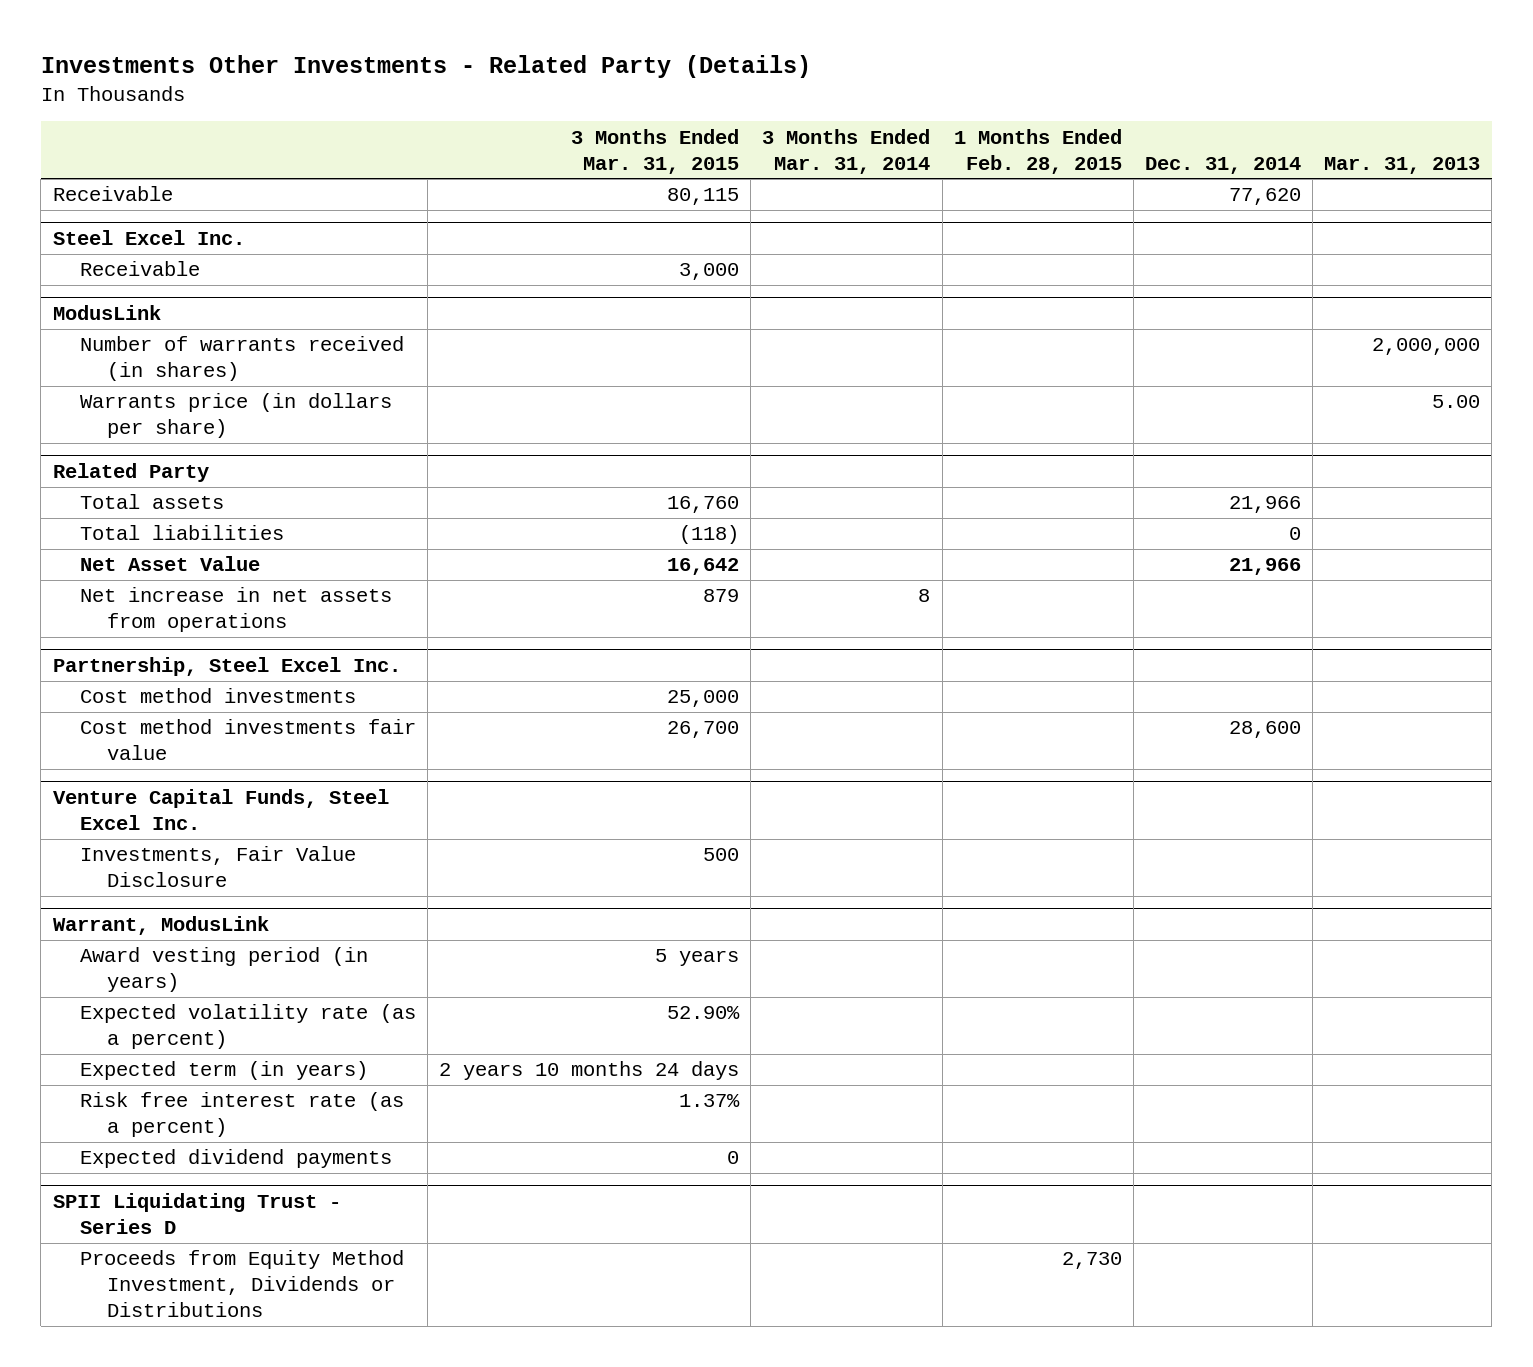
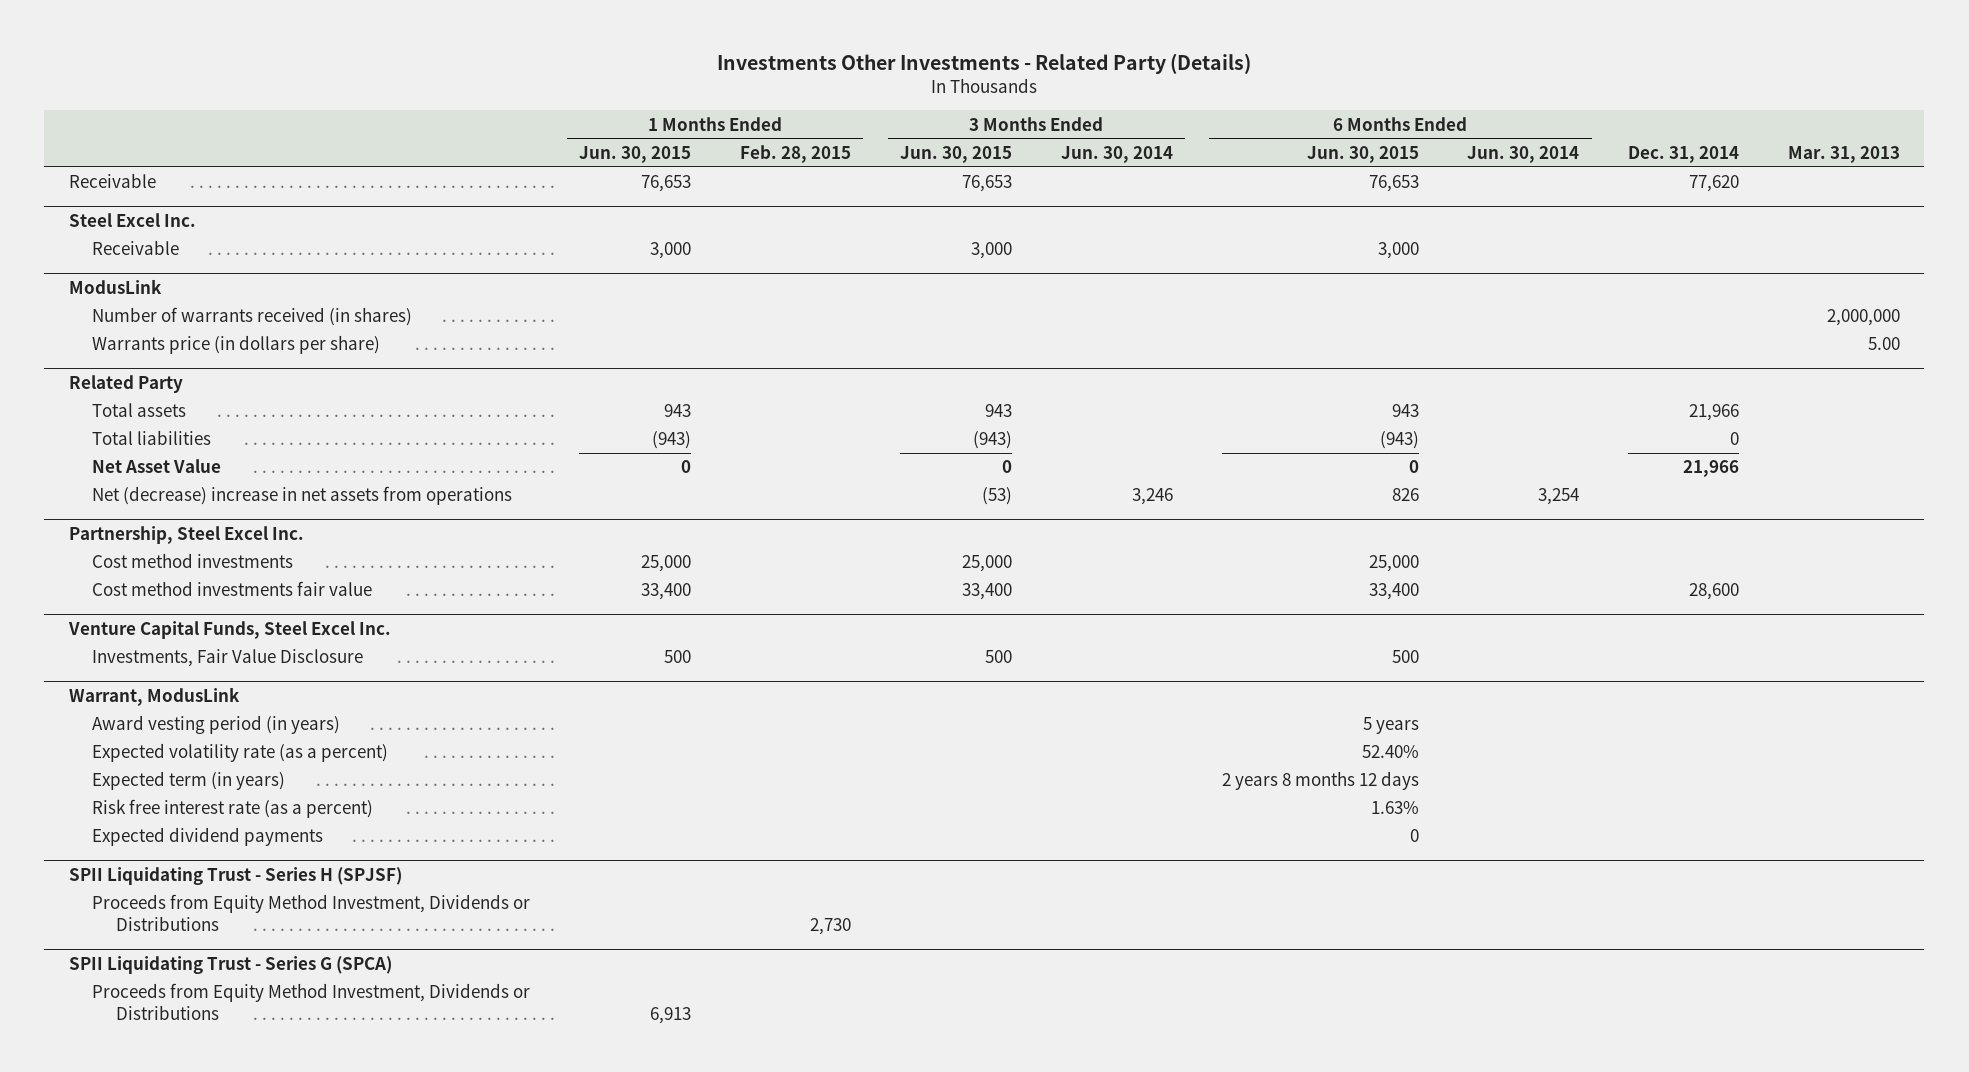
- | 3 Months Ended Mar. 31, 2015 | 3 Months Ended Mar. 31, 2014 | 1 Months Ended Feb. 28, 2015 | Dec. 31, 2014 | Mar. 31, 2013
+ | 1 Months Ended Jun. 30, 2015 | 1 Months Ended Feb. 28, 2015 | 3 Months Ended Jun. 30, 2015 | 3 Months Ended Jun. 30, 2014 | 6 Months Ended Jun. 30, 2015 | 6 Months Ended Jun. 30, 2014 | Dec. 31, 2014 | Mar. 31, 2013
@ Related Party
- Net increase in net assets from operations | 879 | 8 | | |
+ Net (decrease) increase in net assets from operations | | | (53) | 3,246 | 826 | 3,254 | |
- SPII Liquidating Trust - Series D
+ SPII Liquidating Trust - Series H (SPJSF)
+ SPII Liquidating Trust - Series G (SPCA)
+ Proceeds from Equity Method Investment, Dividends or Distributions | 6,913 | | | | | | |

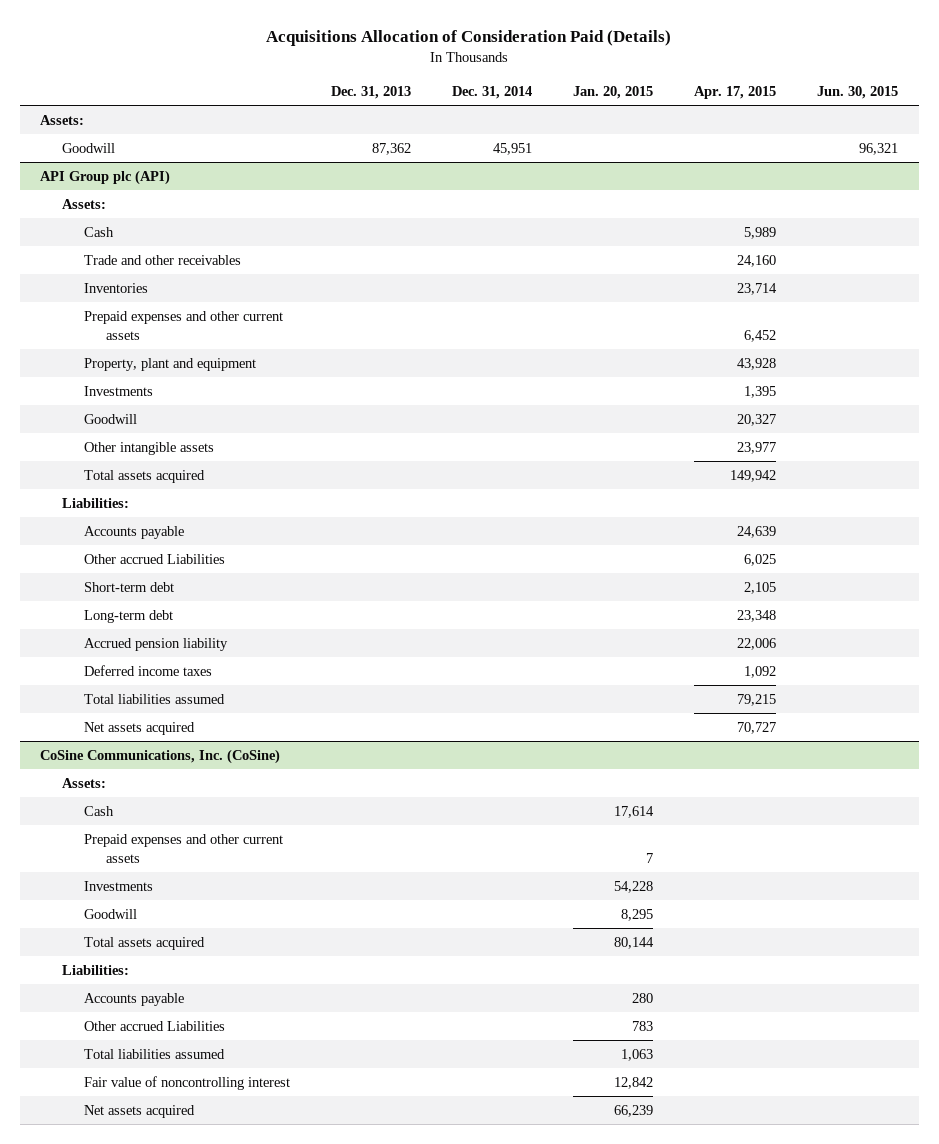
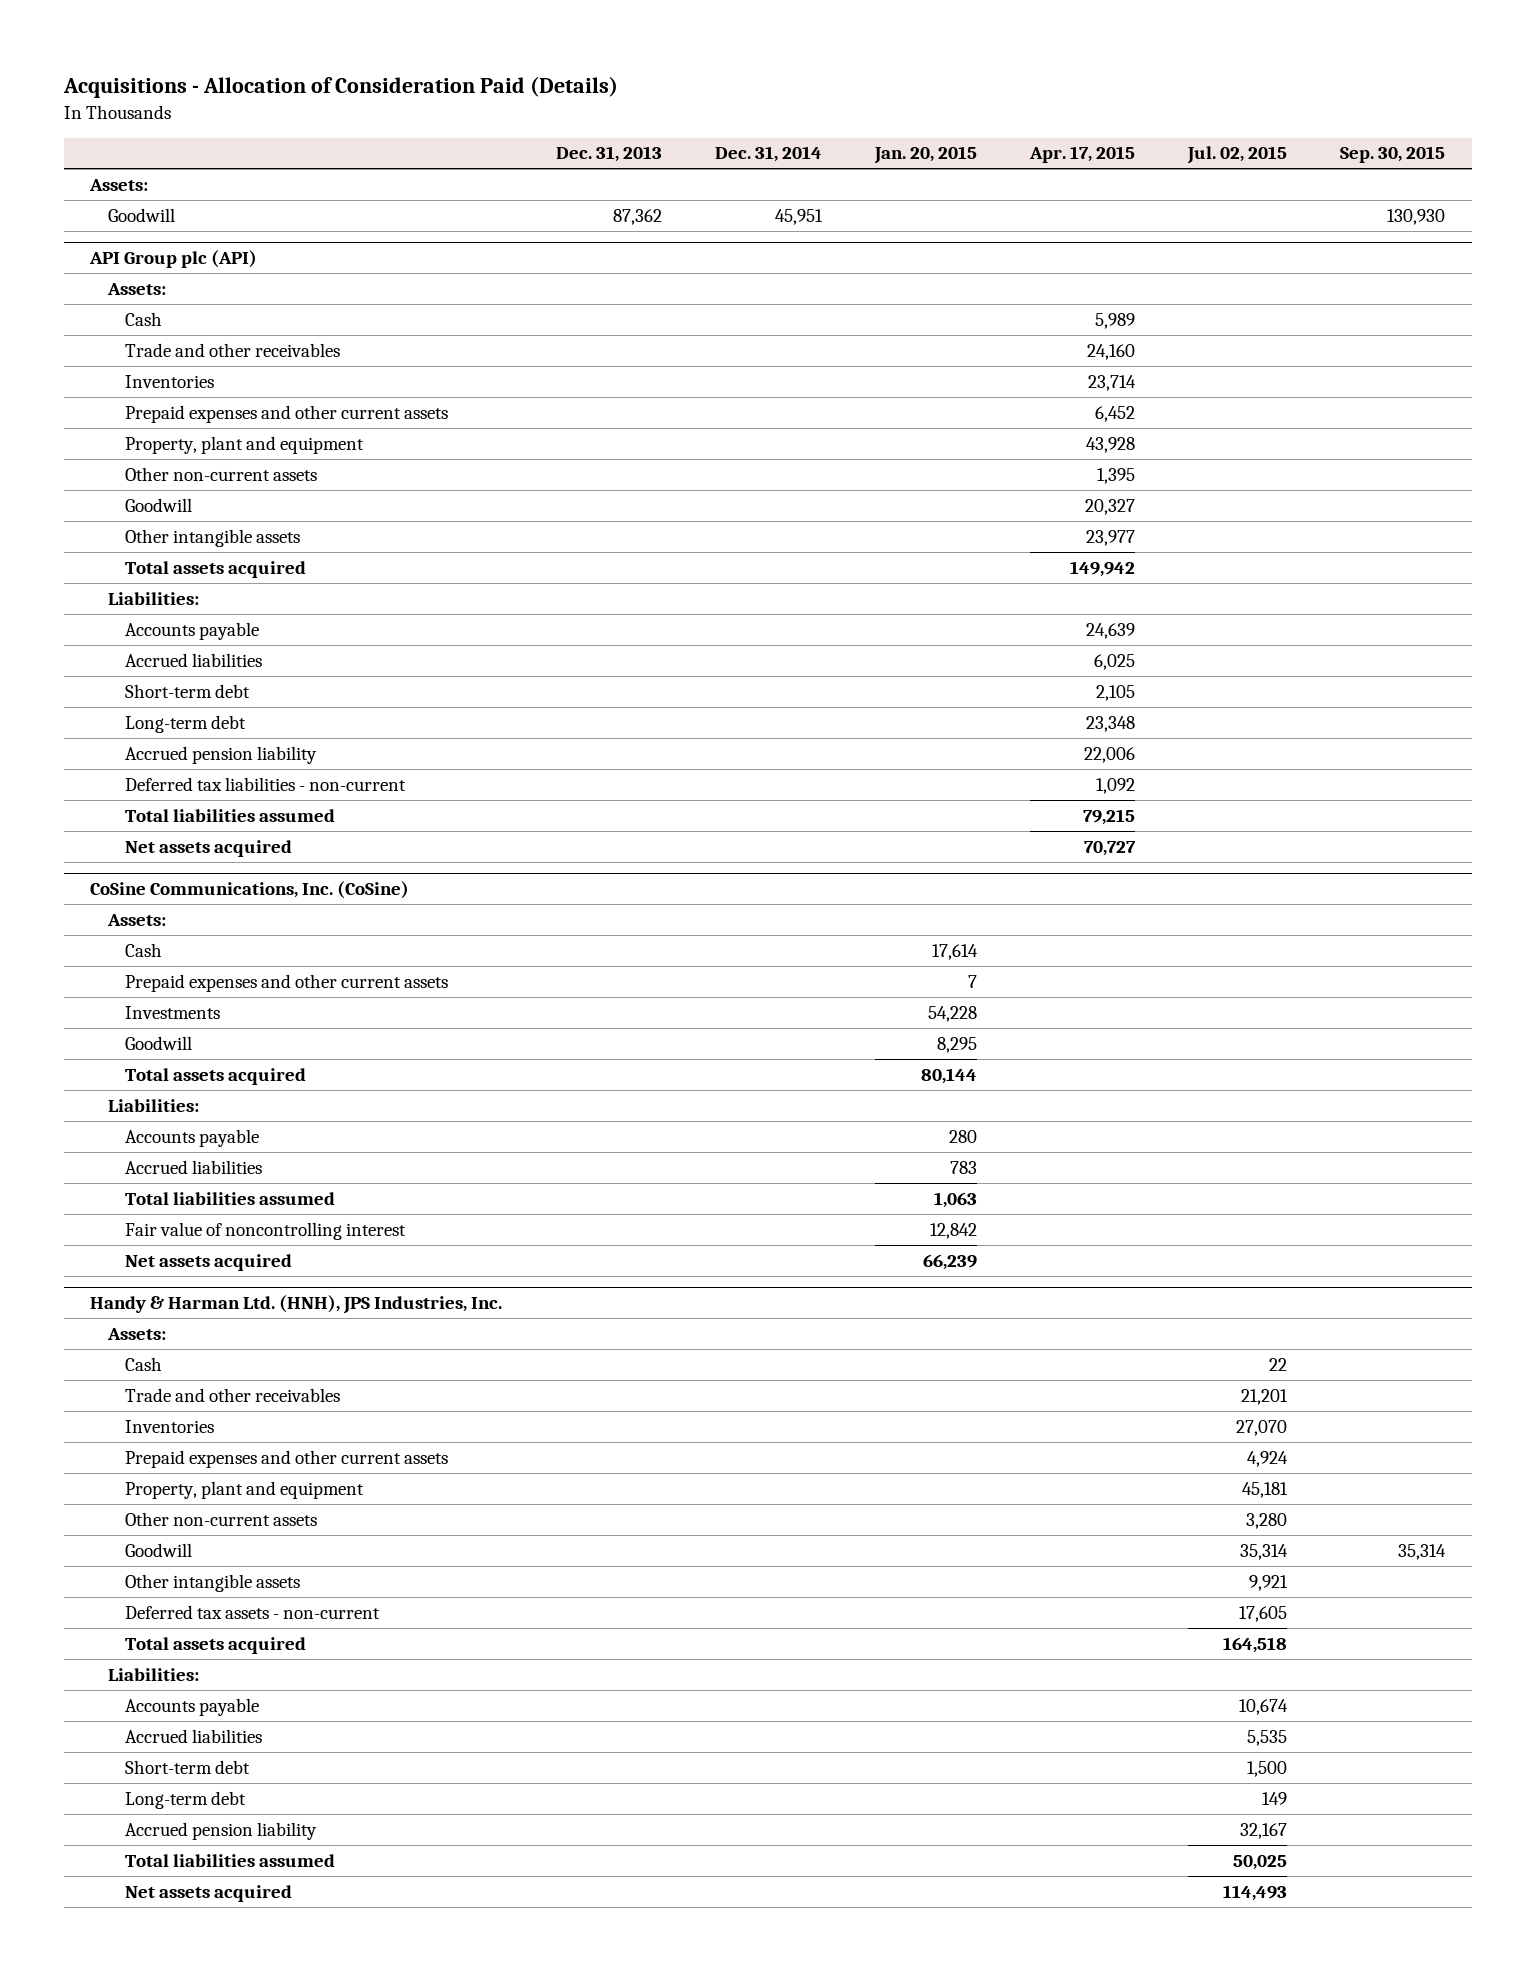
- Acquisitions Allocation of Consideration Paid (Details)
+ Acquisitions - Allocation of Consideration Paid (Details)
- | Dec. 31, 2013 | Dec. 31, 2014 | Jan. 20, 2015 | Apr. 17, 2015 | Jun. 30, 2015
+ | Dec. 31, 2013 | Dec. 31, 2014 | Jan. 20, 2015 | Apr. 17, 2015 | Jul. 02, 2015 | Sep. 30, 2015
@ API Group plc (API)
- Investments | | | | 1,395 |
+ Other non-current assets | | | | 1,395 | |
- Other accrued Liabilities | | | | 6,025 |
+ Accrued liabilities | | | | 6,025 | |
- Deferred income taxes | | | | 1,092 |
+ Deferred tax liabilities - non-current | | | | 1,092 | |
@ CoSine Communications, Inc. (CoSine)
- Other accrued Liabilities | | | 783 | |
+ Accrued liabilities | | | 783 | | |
+ Handy & Harman Ltd. (HNH), JPS Industries, Inc.
+ Assets:
+ Cash | | | | | 22 |
+ Trade and other receivables | | | | | 21,201 |
+ Inventories | | | | | 27,070 |
+ Prepaid expenses and other current assets | | | | | 4,924 |
+ Property, plant and equipment | | | | | 45,181 |
+ Other non-current assets | | | | | 3,280 |
+ Goodwill | | | | | 35,314 | 35,314
+ Other intangible assets | | | | | 9,921 |
+ Deferred tax assets - non-current | | | | | 17,605 |
+ Total assets acquired | | | | | 164,518 |
+ Liabilities:
+ Accounts payable | | | | | 10,674 |
+ Accrued liabilities | | | | | 5,535 |
+ Short-term debt | | | | | 1,500 |
+ Long-term debt | | | | | 149 |
+ Accrued pension liability | | | | | 32,167 |
+ Total liabilities assumed | | | | | 50,025 |
+ Net assets acquired | | | | | 114,493 |

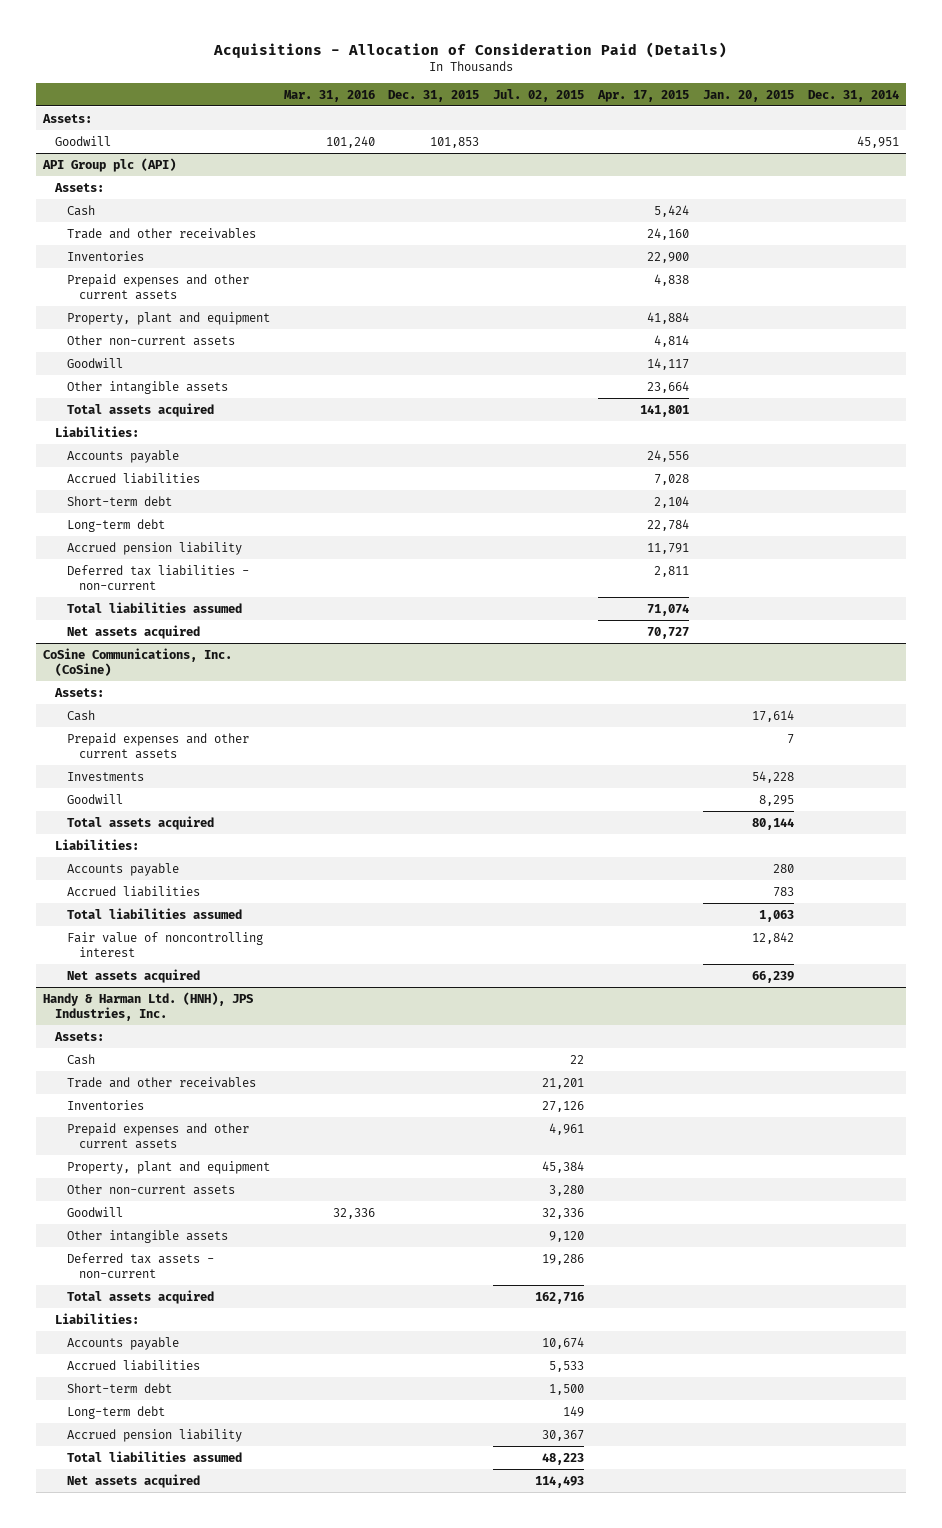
- | Dec. 31, 2013 | Dec. 31, 2014 | Jan. 20, 2015 | Apr. 17, 2015 | Jul. 02, 2015 | Sep. 30, 2015
+ | Mar. 31, 2016 | Dec. 31, 2015 | Jul. 02, 2015 | Apr. 17, 2015 | Jan. 20, 2015 | Dec. 31, 2014
@ API Group plc (API)
- Cash | | | | 5,989 | |
+ Cash | | | | 5,424 | |
- Inventories | | | | 23,714 | |
- Prepaid expenses and other current assets | | | | 6,452 | |
- Property, plant and equipment | | | | 43,928 | |
- Other non-current assets | | | | 1,395 | |
- Goodwill | | | | 20,327 | |
- Other intangible assets | | | | 23,977 | |
- Total assets acquired | | | | 149,942 | |
+ Inventories | | | | 22,900 | |
+ Prepaid expenses and other current assets | | | | 4,838 | |
+ Property, plant and equipment | | | | 41,884 | |
+ Other non-current assets | | | | 4,814 | |
+ Goodwill | | | | 14,117 | |
+ Other intangible assets | | | | 23,664 | |
+ Total assets acquired | | | | 141,801 | |
- Accounts payable | | | | 24,639 | |
- Accrued liabilities | | | | 6,025 | |
- Short-term debt | | | | 2,105 | |
- Long-term debt | | | | 23,348 | |
- Accrued pension liability | | | | 22,006 | |
- Deferred tax liabilities - non-current | | | | 1,092 | |
- Total liabilities assumed | | | | 79,215 | |
+ Accounts payable | | | | 24,556 | |
+ Accrued liabilities | | | | 7,028 | |
+ Short-term debt | | | | 2,104 | |
+ Long-term debt | | | | 22,784 | |
+ Accrued pension liability | | | | 11,791 | |
+ Deferred tax liabilities - non-current | | | | 2,811 | |
+ Total liabilities assumed | | | | 71,074 | |
@ Handy & Harman Ltd. (HNH), JPS Industries, Inc.
- Inventories | | | | | 27,070 |
- Prepaid expenses and other current assets | | | | | 4,924 |
- Property, plant and equipment | | | | | 45,181 |
+ Inventories | | | 27,126 | | |
+ Prepaid expenses and other current assets | | | 4,961 | | |
+ Property, plant and equipment | | | 45,384 | | |
- Goodwill | | | | | 35,314 | 35,314
- Other intangible assets | | | | | 9,921 |
- Deferred tax assets - non-current | | | | | 17,605 |
- Total assets acquired | | | | | 164,518 |
+ Goodwill | 32,336 | | 32,336 | | |
+ Other intangible assets | | | 9,120 | | |
+ Deferred tax assets - non-current | | | 19,286 | | |
+ Total assets acquired | | | 162,716 | | |
- Accrued liabilities | | | | | 5,535 |
+ Accrued liabilities | | | 5,533 | | |
- Accrued pension liability | | | | | 32,167 |
- Total liabilities assumed | | | | | 50,025 |
+ Accrued pension liability | | | 30,367 | | |
+ Total liabilities assumed | | | 48,223 | | |

